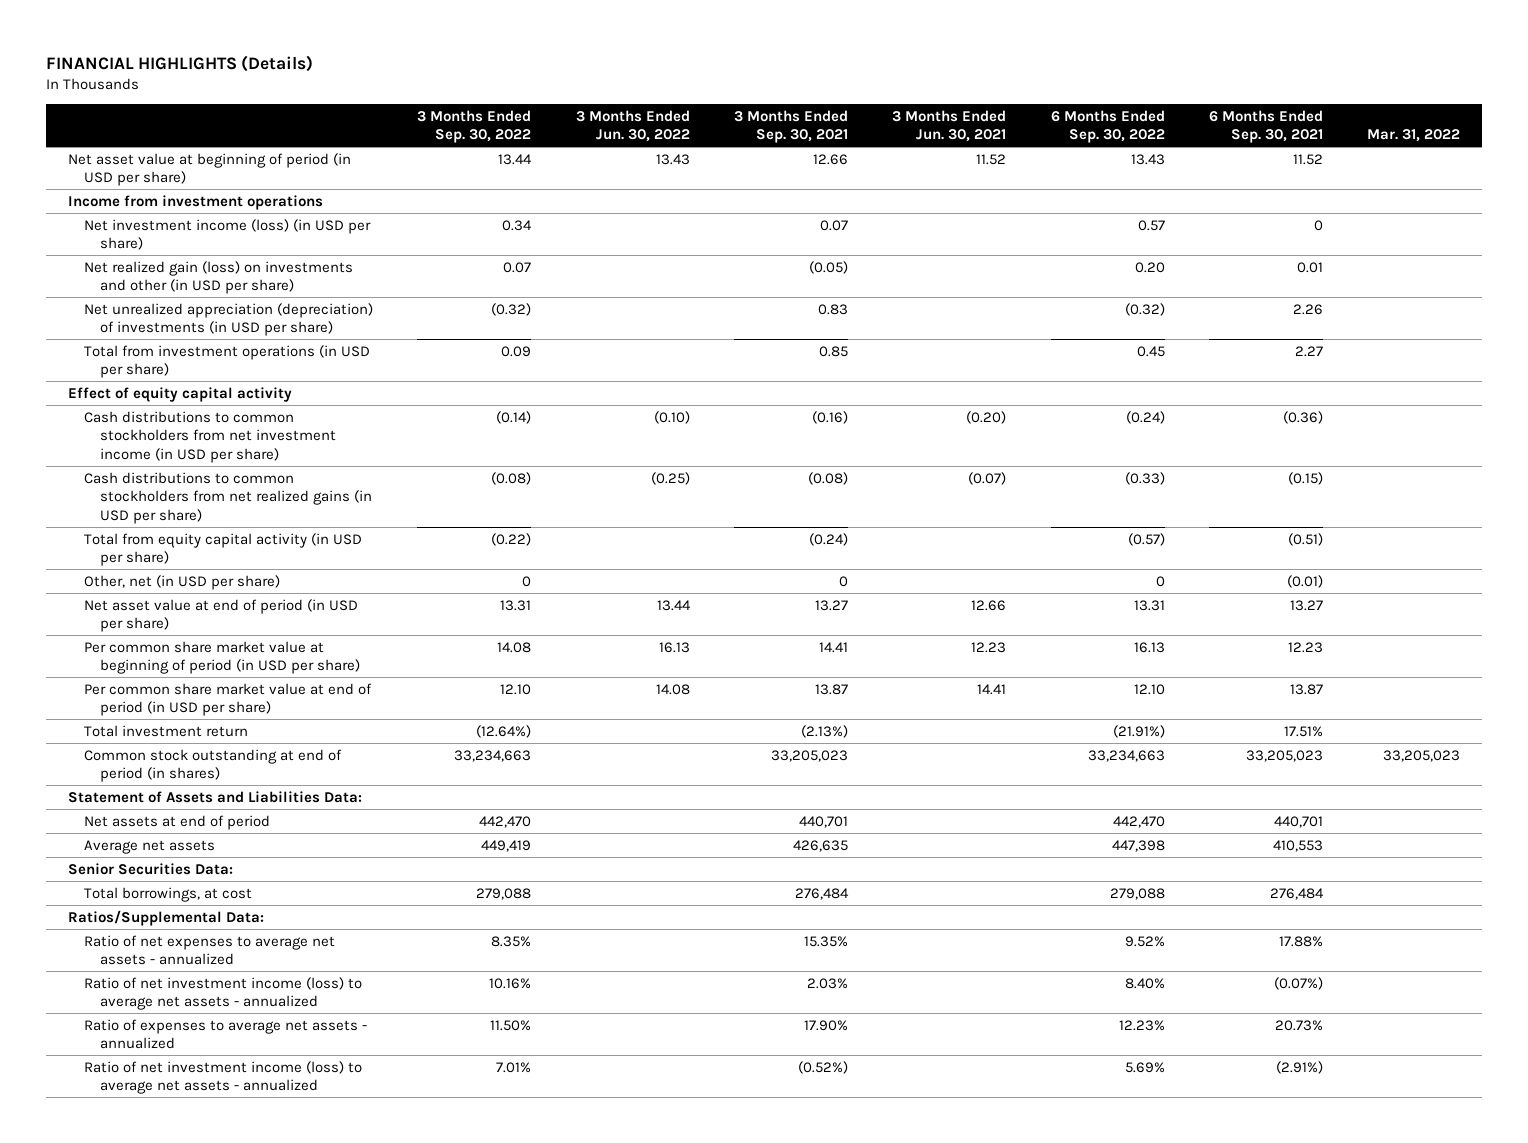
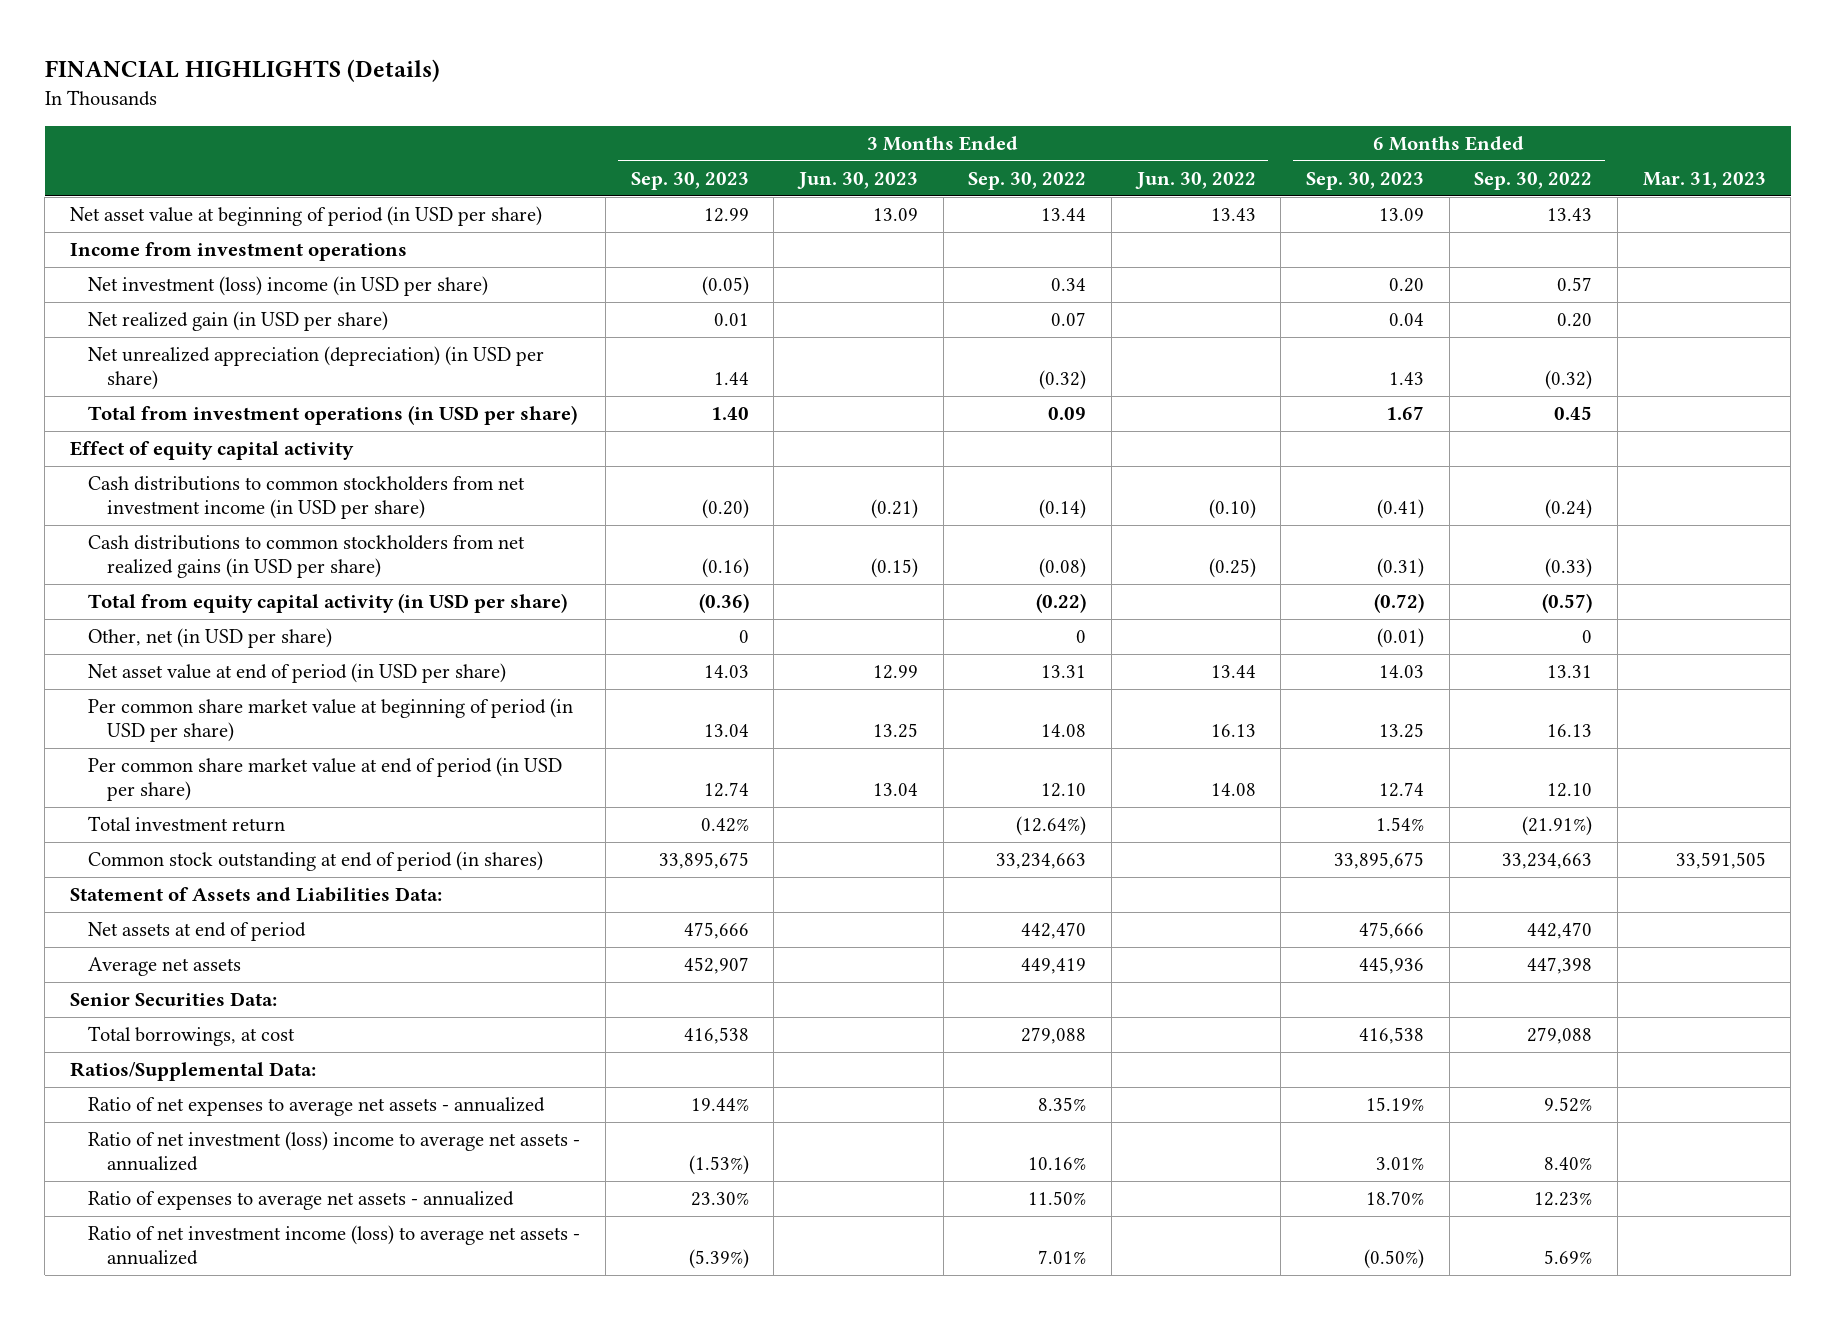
- | 3 Months Ended Sep. 30, 2022 | 3 Months Ended Jun. 30, 2022 | 3 Months Ended Sep. 30, 2021 | 3 Months Ended Jun. 30, 2021 | 6 Months Ended Sep. 30, 2022 | 6 Months Ended Sep. 30, 2021 | Mar. 31, 2022
+ | 3 Months Ended Sep. 30, 2023 | 3 Months Ended Jun. 30, 2023 | 3 Months Ended Sep. 30, 2022 | 3 Months Ended Jun. 30, 2022 | 6 Months Ended Sep. 30, 2023 | 6 Months Ended Sep. 30, 2022 | Mar. 31, 2023
- Net investment income (loss) (in USD per share) | 0.34 | | 0.07 | | 0.57 | 0 |
- Net realized gain (loss) on investments and other (in USD per share) | 0.07 | | (0.05) | | 0.20 | 0.01 |
- Net unrealized appreciation (depreciation) of investments (in USD per share) | (0.32) | | 0.83 | | (0.32) | 2.26 |
+ Net investment (loss) income (in USD per share) | (0.05) | | 0.34 | | 0.20 | 0.57 |
+ Net realized gain (in USD per share) | 0.01 | | 0.07 | | 0.04 | 0.20 |
+ Net unrealized appreciation (depreciation) (in USD per share) | 1.44 | | (0.32) | | 1.43 | (0.32) |
- Ratio of net investment income (loss) to average net assets - annualized | 10.16% | | 2.03% | | 8.40% | (0.07%) |
+ Ratio of net investment (loss) income to average net assets - annualized | (1.53%) | | 10.16% | | 3.01% | 8.40% |

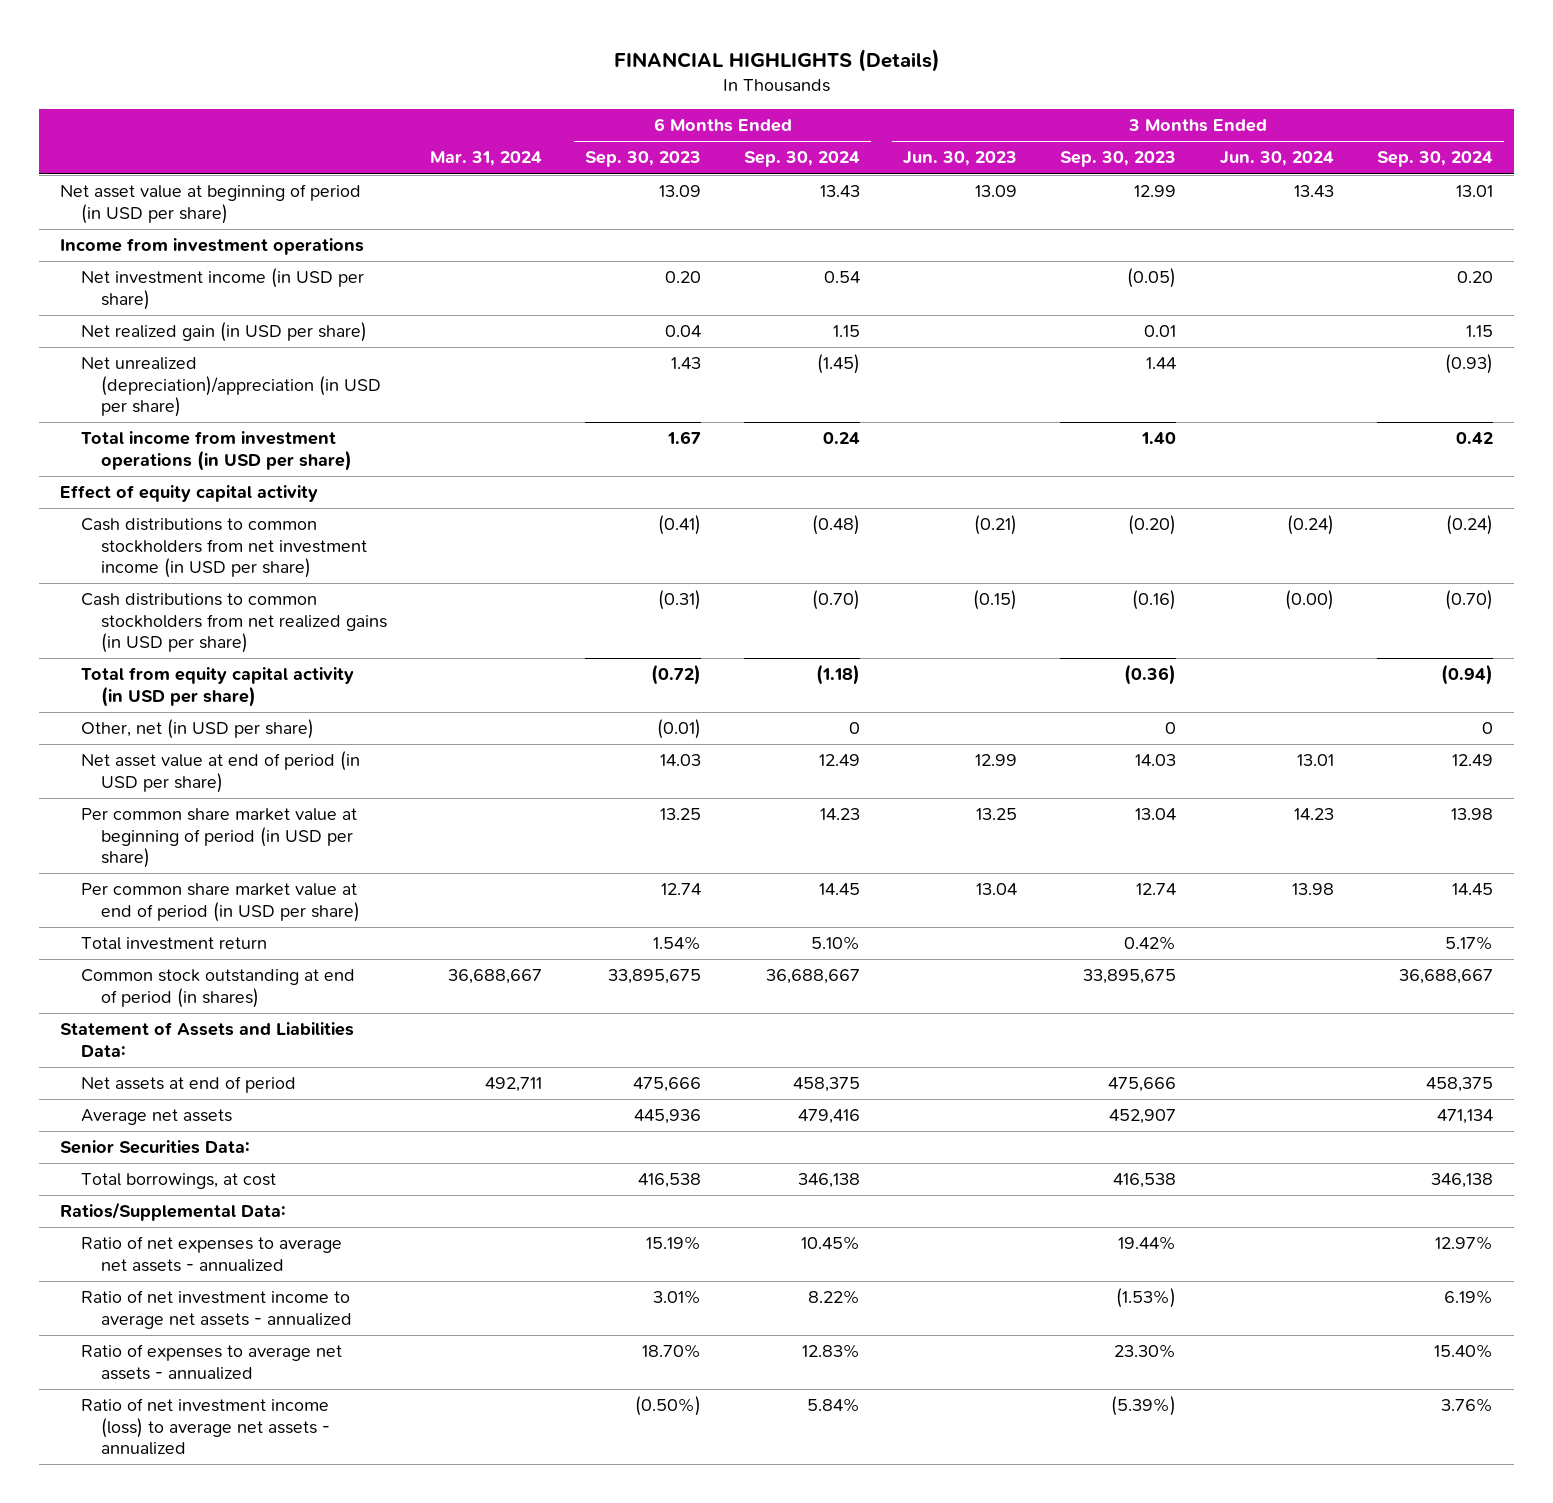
- | 3 Months Ended Sep. 30, 2023 | 3 Months Ended Jun. 30, 2023 | 3 Months Ended Sep. 30, 2022 | 3 Months Ended Jun. 30, 2022 | 6 Months Ended Sep. 30, 2023 | 6 Months Ended Sep. 30, 2022 | Mar. 31, 2023
+ | Mar. 31, 2024 | 6 Months Ended Sep. 30, 2023 | 6 Months Ended Sep. 30, 2024 | 3 Months Ended Jun. 30, 2023 | 3 Months Ended Sep. 30, 2023 | 3 Months Ended Jun. 30, 2024 | 3 Months Ended Sep. 30, 2024
- Net investment (loss) income (in USD per share) | (0.05) | | 0.34 | | 0.20 | 0.57 |
+ Net investment income (in USD per share) | | 0.20 | 0.54 | | (0.05) | | 0.20
- Net unrealized appreciation (depreciation) (in USD per share) | 1.44 | | (0.32) | | 1.43 | (0.32) |
- Total from investment operations (in USD per share) | 1.40 | | 0.09 | | 1.67 | 0.45 |
+ Net unrealized (depreciation)/appreciation (in USD per share) | | 1.43 | (1.45) | | 1.44 | | (0.93)
+ Total income from investment operations (in USD per share) | | 1.67 | 0.24 | | 1.40 | | 0.42
- Ratio of net investment (loss) income to average net assets - annualized | (1.53%) | | 10.16% | | 3.01% | 8.40% |
+ Ratio of net investment income to average net assets - annualized | | 3.01% | 8.22% | | (1.53%) | | 6.19%

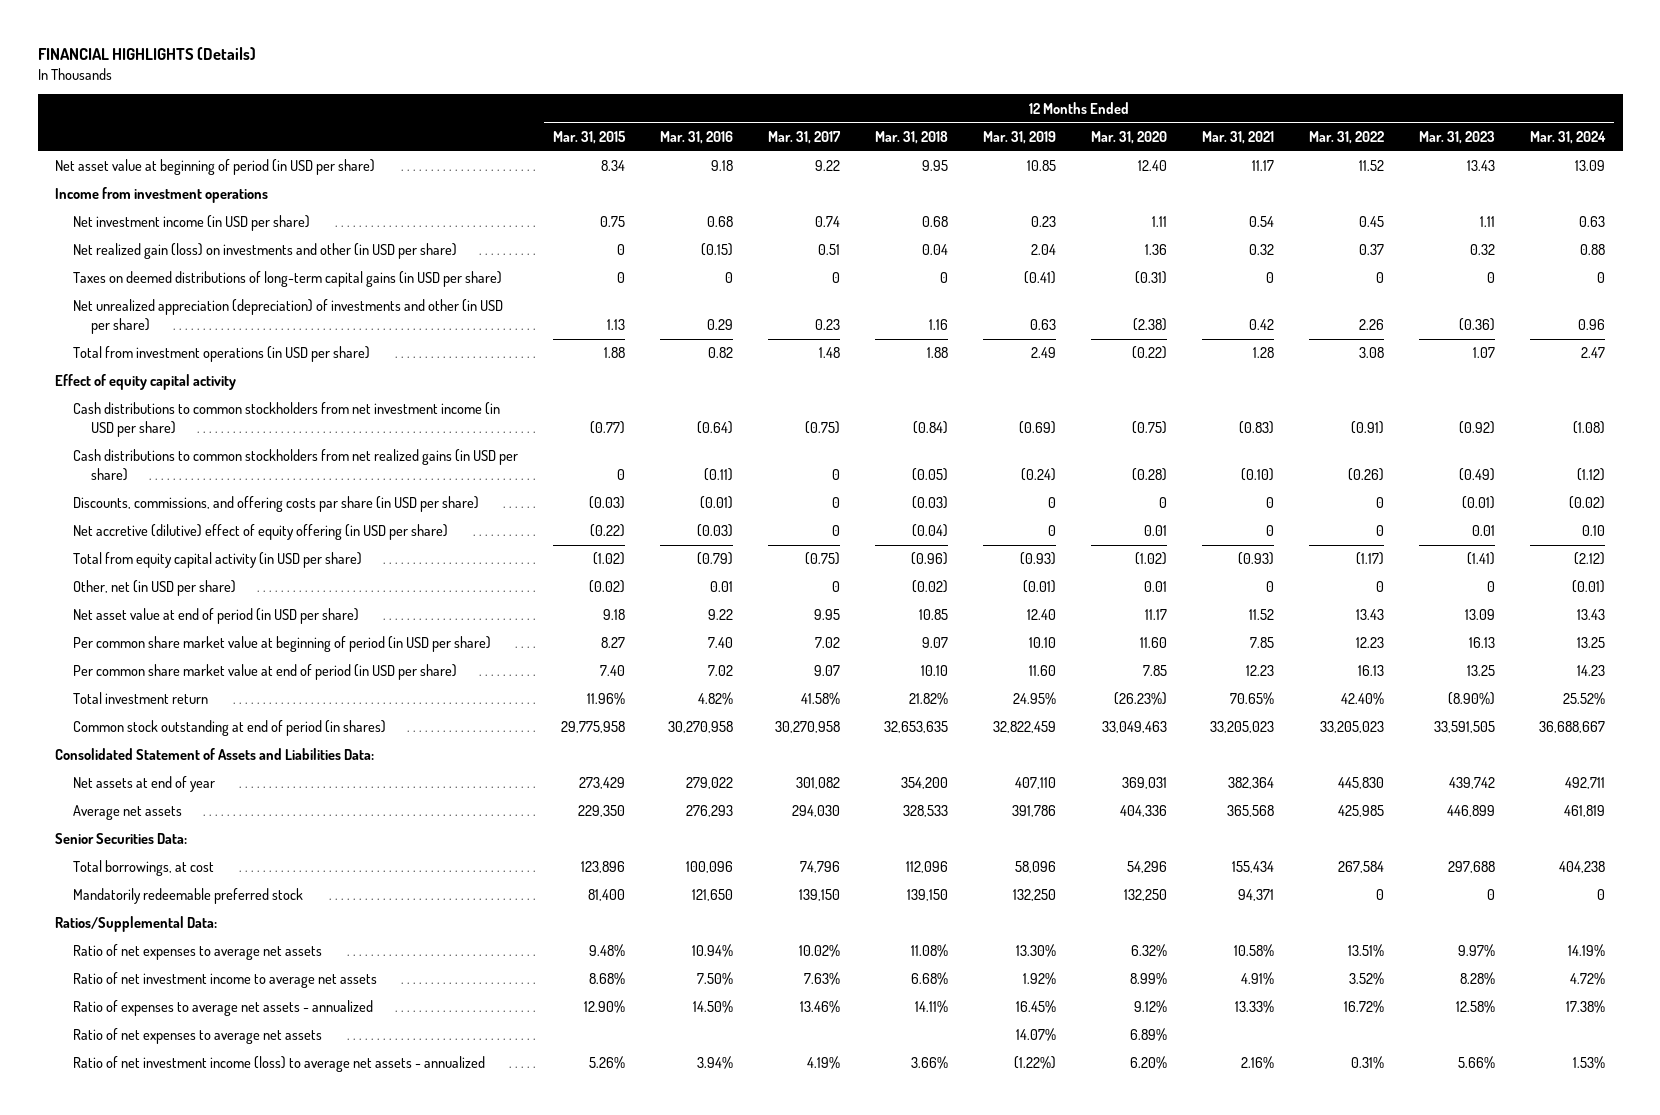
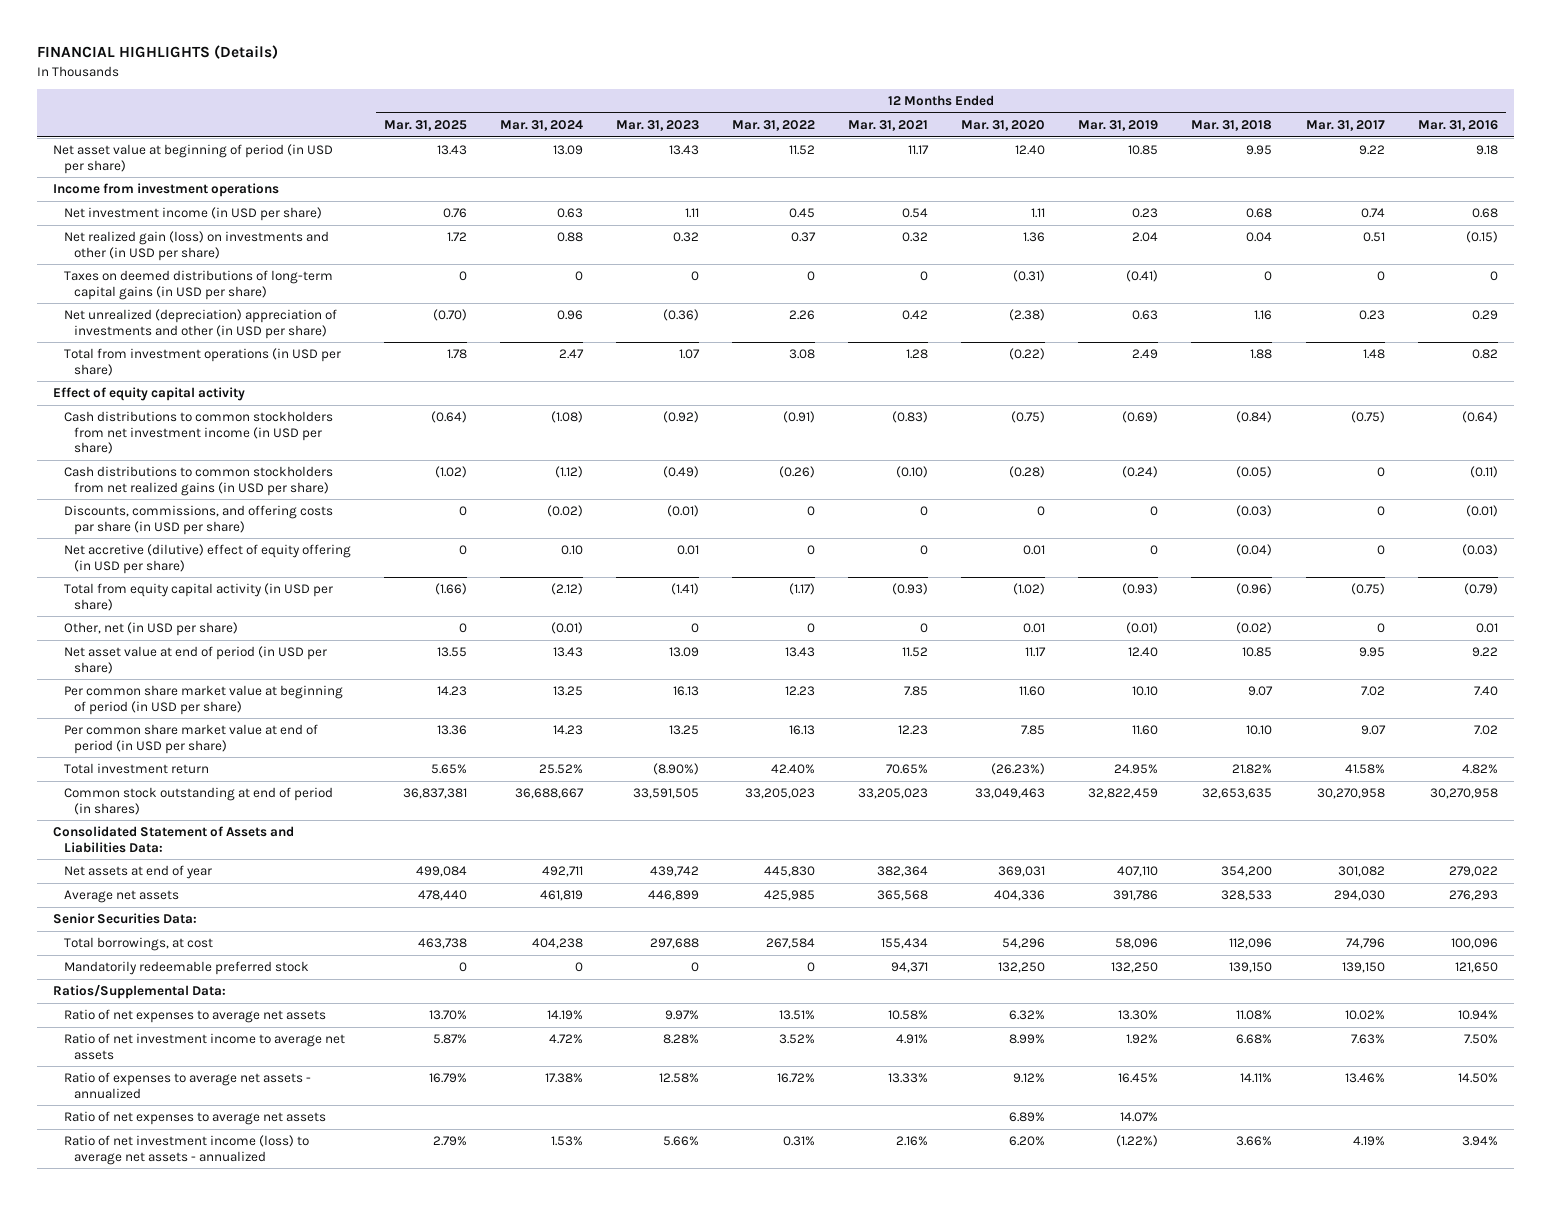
- | 12 Months Ended Mar. 31, 2015 | 12 Months Ended Mar. 31, 2016 | 12 Months Ended Mar. 31, 2017 | 12 Months Ended Mar. 31, 2018 | 12 Months Ended Mar. 31, 2019 | 12 Months Ended Mar. 31, 2020 | 12 Months Ended Mar. 31, 2021 | 12 Months Ended Mar. 31, 2022 | 12 Months Ended Mar. 31, 2023 | 12 Months Ended Mar. 31, 2024
+ | 12 Months Ended Mar. 31, 2025 | 12 Months Ended Mar. 31, 2024 | 12 Months Ended Mar. 31, 2023 | 12 Months Ended Mar. 31, 2022 | 12 Months Ended Mar. 31, 2021 | 12 Months Ended Mar. 31, 2020 | 12 Months Ended Mar. 31, 2019 | 12 Months Ended Mar. 31, 2018 | 12 Months Ended Mar. 31, 2017 | 12 Months Ended Mar. 31, 2016
- Net unrealized appreciation (depreciation) of investments and other (in USD per share) | 1.13 | 0.29 | 0.23 | 1.16 | 0.63 | (2.38) | 0.42 | 2.26 | (0.36) | 0.96
+ Net unrealized (depreciation) appreciation of investments and other (in USD per share) | (0.70) | 0.96 | (0.36) | 2.26 | 0.42 | (2.38) | 0.63 | 1.16 | 0.23 | 0.29

